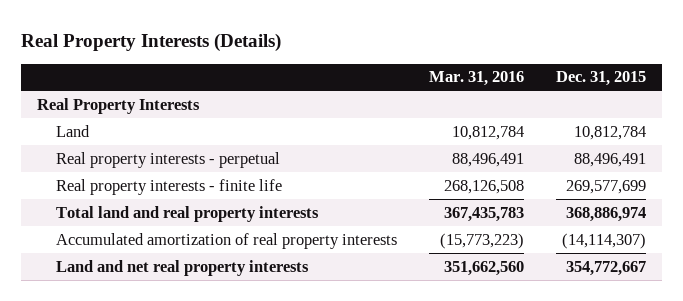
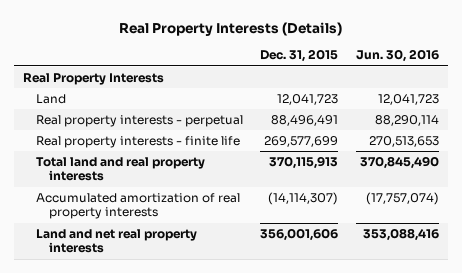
- | Mar. 31, 2016 | Dec. 31, 2015
+ | Dec. 31, 2015 | Jun. 30, 2016
- Land | 10,812,784 | 10,812,784
+ Land | 12,041,723 | 12,041,723
- Total land and real property interests | 367,435,783 | 368,886,974
+ Total land and real property interests | 370,115,913 | 370,845,490
- Land and net real property interests | 351,662,560 | 354,772,667
+ Land and net real property interests | 356,001,606 | 353,088,416

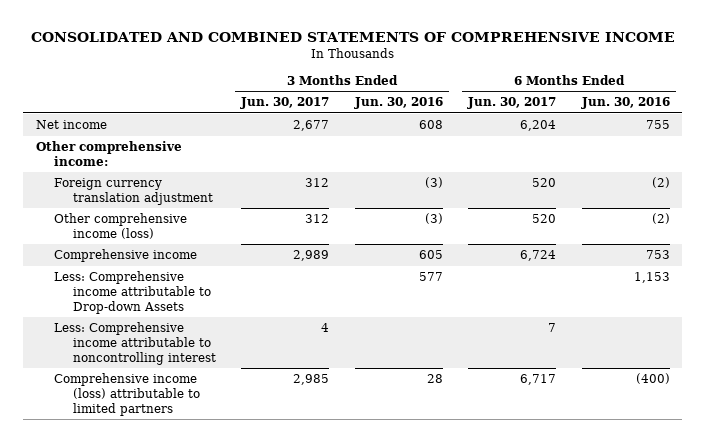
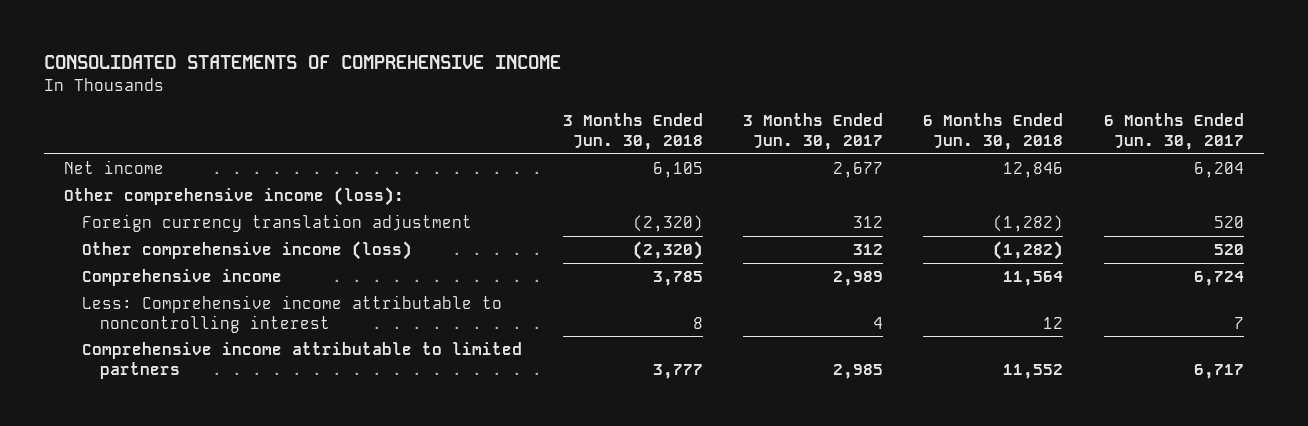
- CONSOLIDATED AND COMBINED STATEMENTS OF COMPREHENSIVE INCOME
+ CONSOLIDATED STATEMENTS OF COMPREHENSIVE INCOME
- | 3 Months Ended Jun. 30, 2017 | 3 Months Ended Jun. 30, 2016 | 6 Months Ended Jun. 30, 2017 | 6 Months Ended Jun. 30, 2016
+ | 3 Months Ended Jun. 30, 2018 | 3 Months Ended Jun. 30, 2017 | 6 Months Ended Jun. 30, 2018 | 6 Months Ended Jun. 30, 2017
- Other comprehensive income:
+ Other comprehensive income (loss):
- Less: Comprehensive income attributable to Drop-down Assets | | 577 | | 1,153
- Comprehensive income (loss) attributable to limited partners | 2,985 | 28 | 6,717 | (400)
+ Comprehensive income attributable to limited partners | 3,777 | 2,985 | 11,552 | 6,717

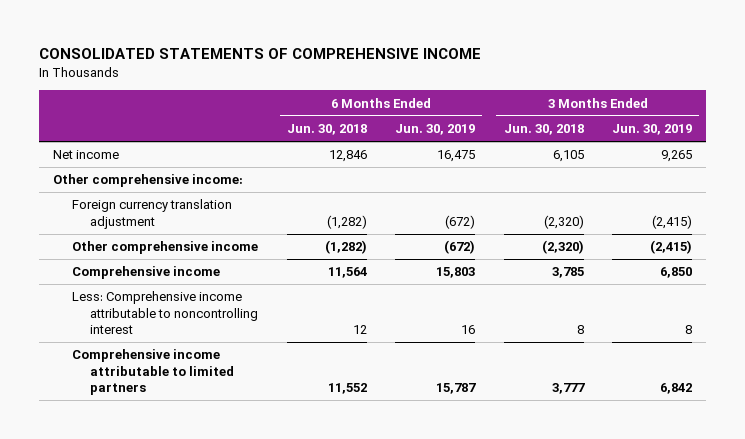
- | 3 Months Ended Jun. 30, 2018 | 3 Months Ended Jun. 30, 2017 | 6 Months Ended Jun. 30, 2018 | 6 Months Ended Jun. 30, 2017
+ | 6 Months Ended Jun. 30, 2018 | 6 Months Ended Jun. 30, 2019 | 3 Months Ended Jun. 30, 2018 | 3 Months Ended Jun. 30, 2019
- Other comprehensive income (loss):
+ Other comprehensive income:
- Other comprehensive income (loss) | (2,320) | 312 | (1,282) | 520
+ Other comprehensive income | (1,282) | (672) | (2,320) | (2,415)

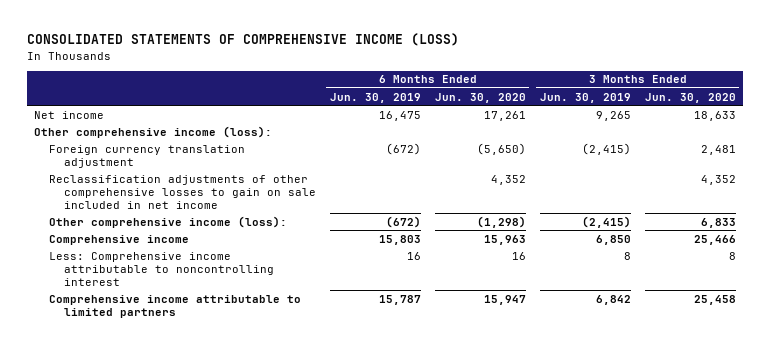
- CONSOLIDATED STATEMENTS OF COMPREHENSIVE INCOME
+ CONSOLIDATED STATEMENTS OF COMPREHENSIVE INCOME (LOSS)
- | 6 Months Ended Jun. 30, 2018 | 6 Months Ended Jun. 30, 2019 | 3 Months Ended Jun. 30, 2018 | 3 Months Ended Jun. 30, 2019
+ | 6 Months Ended Jun. 30, 2019 | 6 Months Ended Jun. 30, 2020 | 3 Months Ended Jun. 30, 2019 | 3 Months Ended Jun. 30, 2020
- Other comprehensive income:
+ Other comprehensive income (loss):
- Other comprehensive income | (1,282) | (672) | (2,320) | (2,415)
+ Reclassification adjustments of other comprehensive losses to gain on sale included in net income | | 4,352 | | 4,352
+ Other comprehensive income (loss): | (672) | (1,298) | (2,415) | 6,833

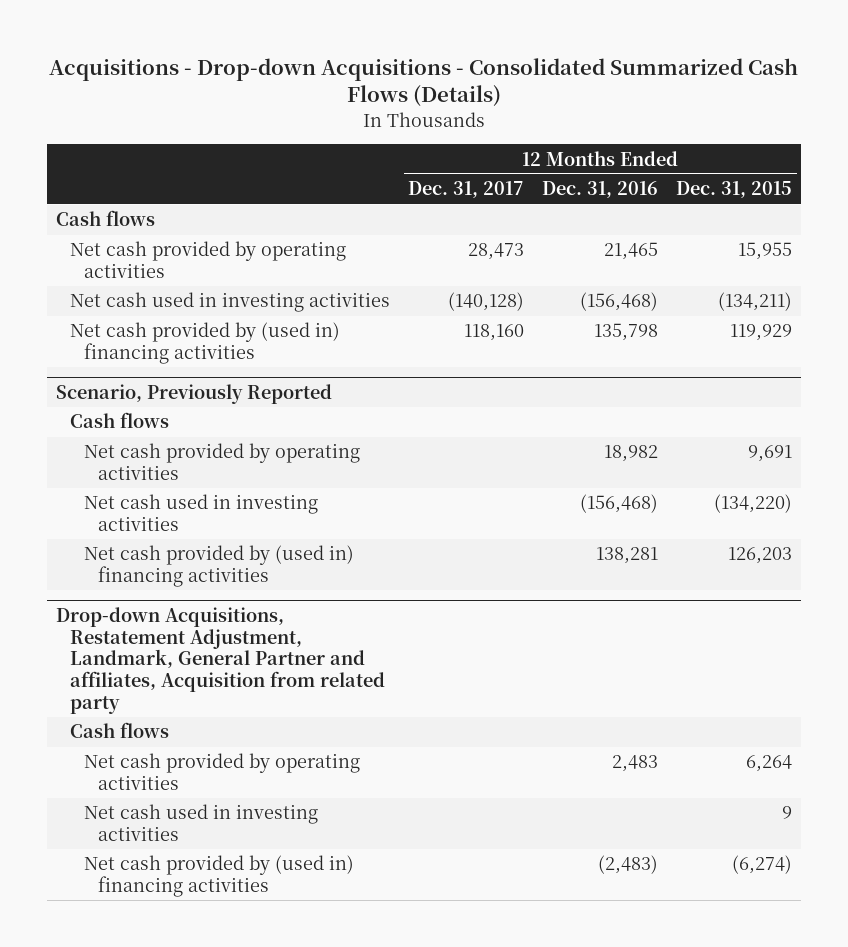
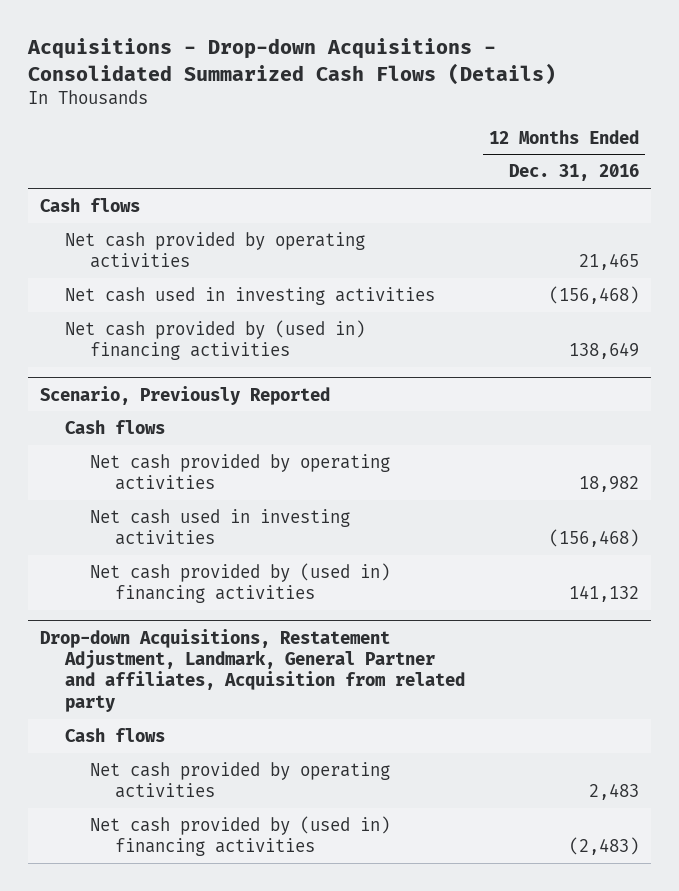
- | 12 Months Ended Dec. 31, 2017 | 12 Months Ended Dec. 31, 2016 | 12 Months Ended Dec. 31, 2015
+ | 12 Months Ended Dec. 31, 2016
- Net cash provided by (used in) financing activities | 118,160 | 135,798 | 119,929
+ Net cash provided by (used in) financing activities | 138,649
@ Scenario, Previously Reported
- Net cash provided by (used in) financing activities | | 138,281 | 126,203
+ Net cash provided by (used in) financing activities | 141,132
@ Drop-down Acquisitions, Restatement Adjustment, Landmark, General Partner and affiliates, Acquisition from related party
- Net cash used in investing activities | | | 9

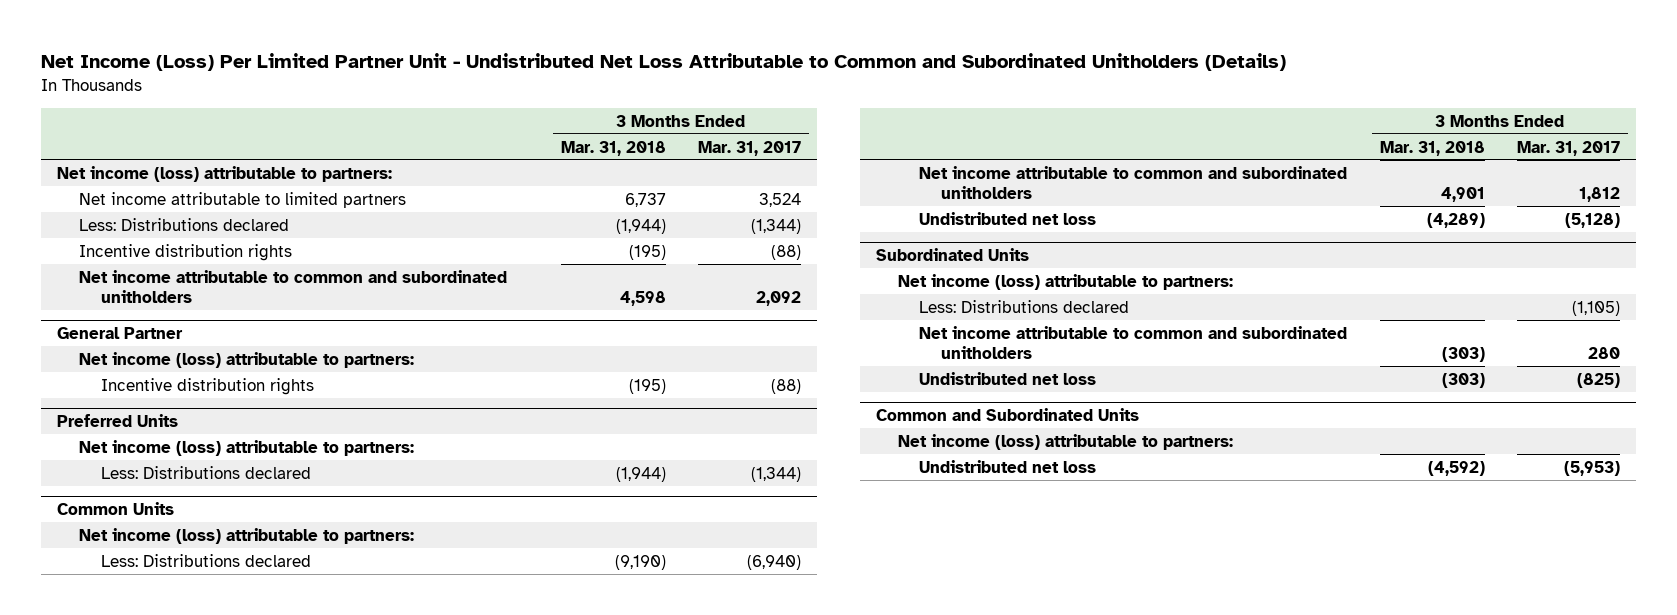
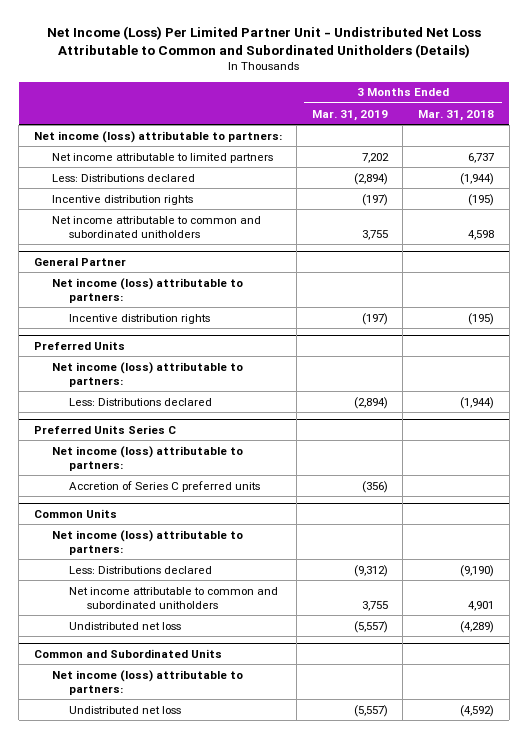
- | 3 Months Ended Mar. 31, 2018 | 3 Months Ended Mar. 31, 2017
+ | 3 Months Ended Mar. 31, 2019 | 3 Months Ended Mar. 31, 2018
+ Preferred Units Series C
+ Net income (loss) attributable to partners:
+ Accretion of Series C preferred units | (356) |
- Subordinated Units
- Net income (loss) attributable to partners:
- Less: Distributions declared | | (1,105)
- Net income attributable to common and subordinated unitholders | (303) | 280
- Undistributed net loss | (303) | (825)

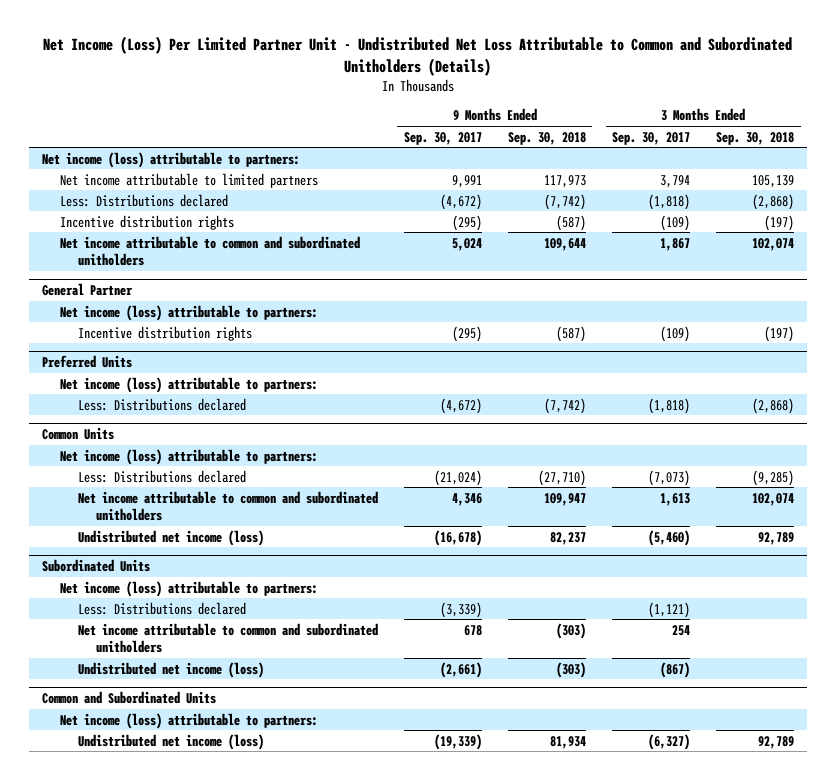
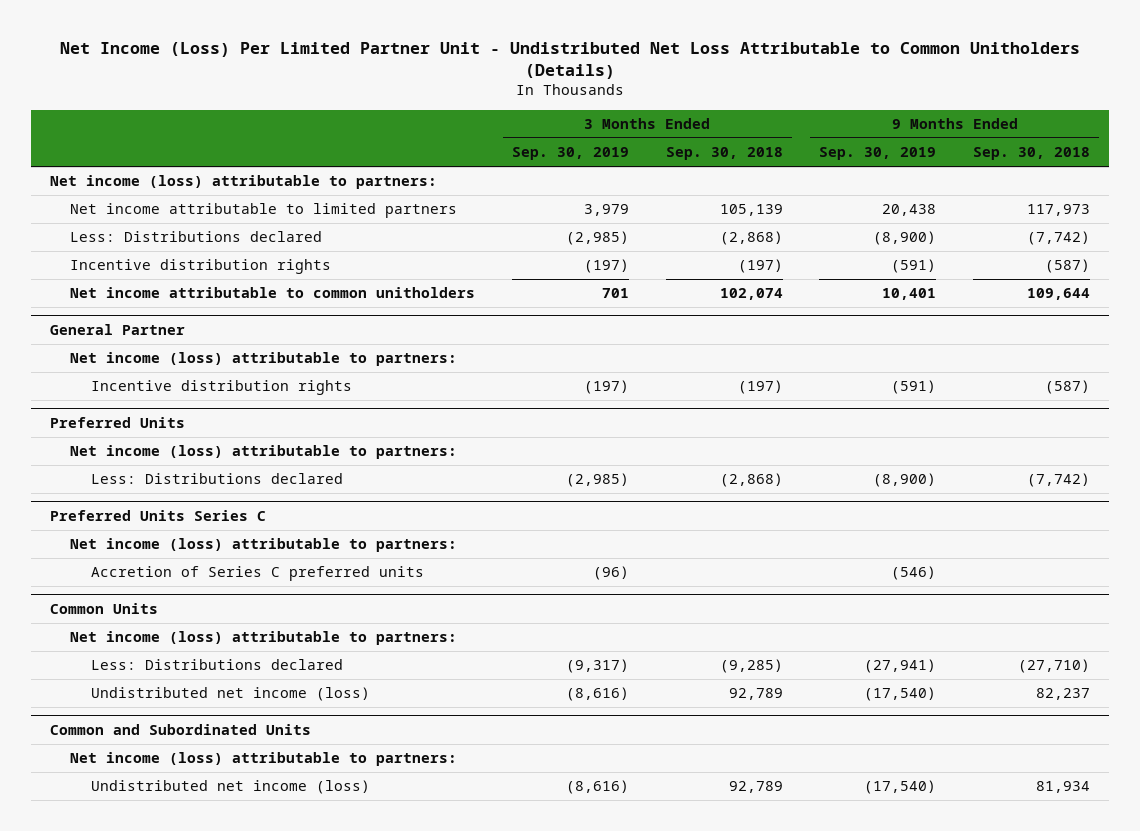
- Net Income (Loss) Per Limited Partner Unit - Undistributed Net Loss Attributable to Common and Subordinated Unitholders (Details)
+ Net Income (Loss) Per Limited Partner Unit - Undistributed Net Loss Attributable to Common Unitholders (Details)
- | 9 Months Ended Sep. 30, 2017 | 9 Months Ended Sep. 30, 2018 | 3 Months Ended Sep. 30, 2017 | 3 Months Ended Sep. 30, 2018
+ | 3 Months Ended Sep. 30, 2019 | 3 Months Ended Sep. 30, 2018 | 9 Months Ended Sep. 30, 2019 | 9 Months Ended Sep. 30, 2018
- Net income attributable to common and subordinated unitholders | 5,024 | 109,644 | 1,867 | 102,074
+ Net income attributable to common unitholders | 701 | 102,074 | 10,401 | 109,644
+ Preferred Units Series C
+ Net income (loss) attributable to partners:
+ Accretion of Series C preferred units | (96) | | (546) |
@ Common Units
- Net income attributable to common and subordinated unitholders | 4,346 | 109,947 | 1,613 | 102,074
- Subordinated Units
- Net income (loss) attributable to partners:
- Less: Distributions declared | (3,339) | | (1,121) |
- Net income attributable to common and subordinated unitholders | 678 | (303) | 254 |
- Undistributed net income (loss) | (2,661) | (303) | (867) |

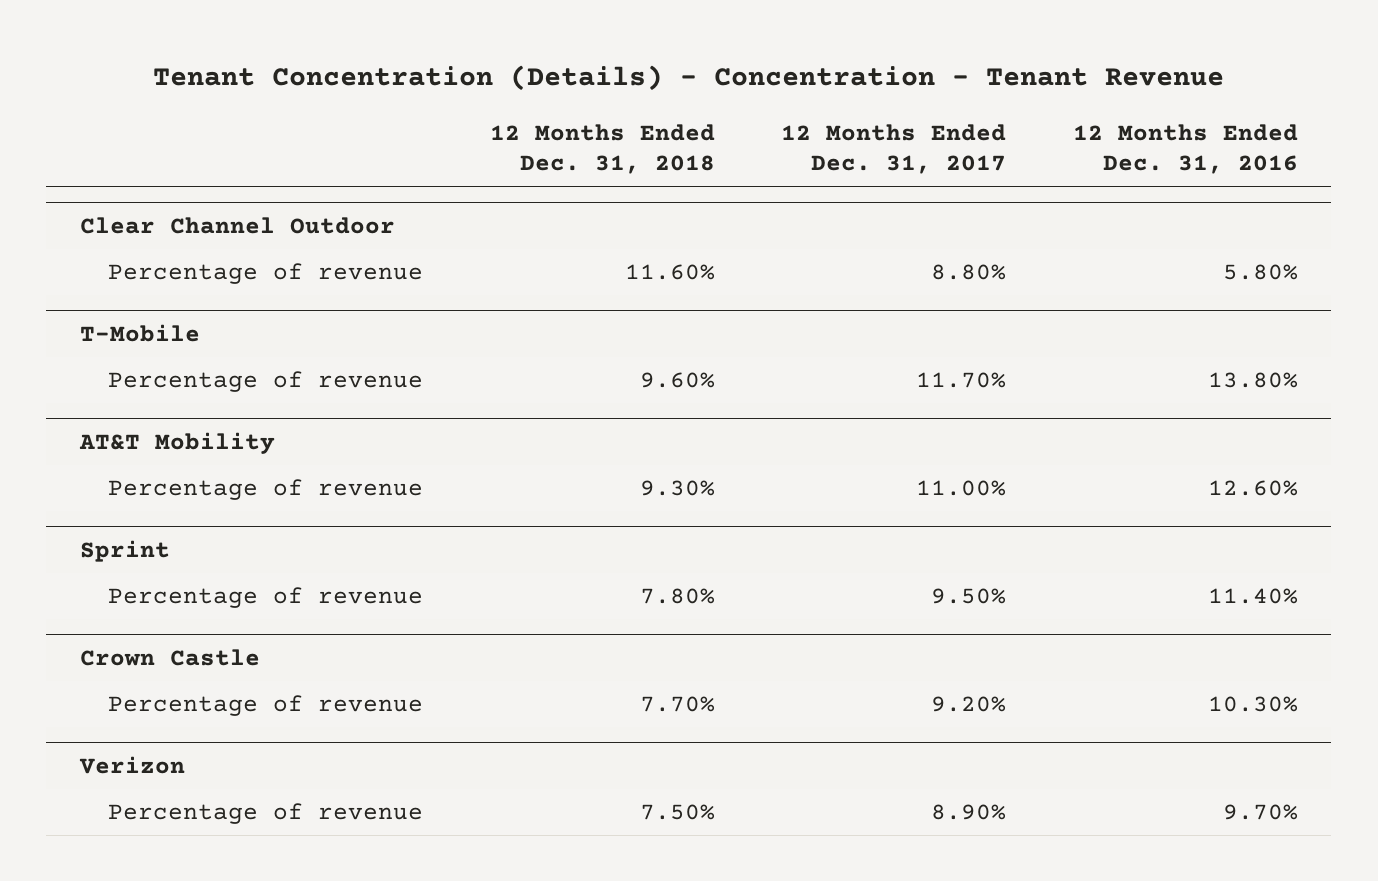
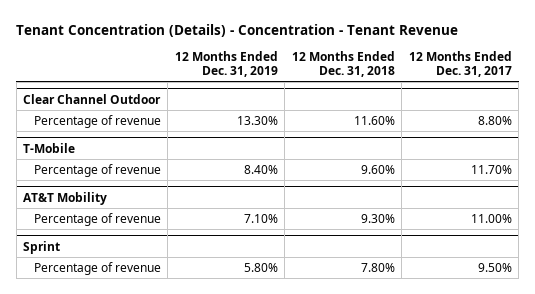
- | 12 Months Ended Dec. 31, 2018 | 12 Months Ended Dec. 31, 2017 | 12 Months Ended Dec. 31, 2016
+ | 12 Months Ended Dec. 31, 2019 | 12 Months Ended Dec. 31, 2018 | 12 Months Ended Dec. 31, 2017
- Crown Castle
- Percentage of revenue | 7.70% | 9.20% | 10.30%
- Verizon
- Percentage of revenue | 7.50% | 8.90% | 9.70%

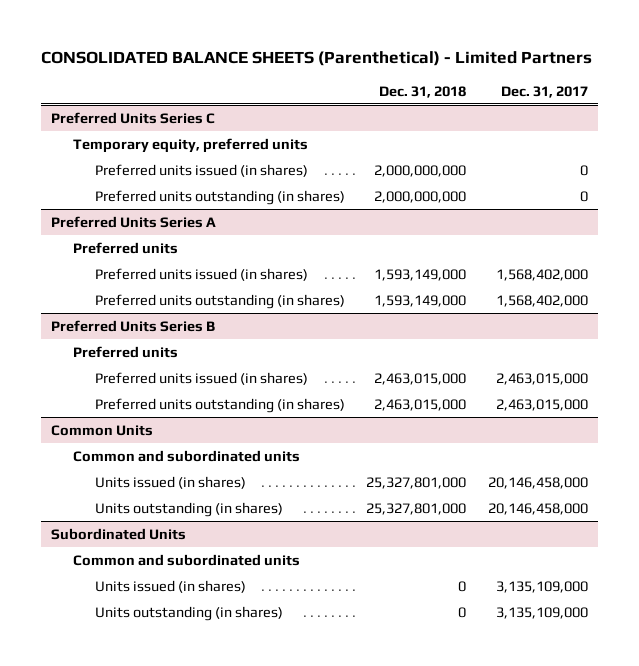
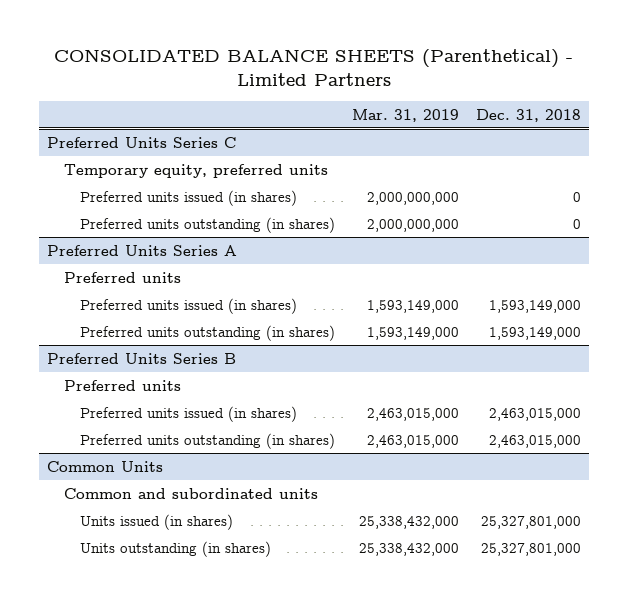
- | Dec. 31, 2018 | Dec. 31, 2017
+ | Mar. 31, 2019 | Dec. 31, 2018
@ Preferred Units Series C
- Preferred units issued (in shares) | 2,000,000,000 | 0
- Preferred units outstanding (in shares) | 2,000,000,000 | 0
+ Preferred units issued (in shares) | 2,000,000,000 | 0
+ Preferred units outstanding (in shares) | 2,000,000,000 | 0
- Subordinated Units
- Common and subordinated units
- Units issued (in shares) | 0 | 3,135,109,000
- Units outstanding (in shares) | 0 | 3,135,109,000

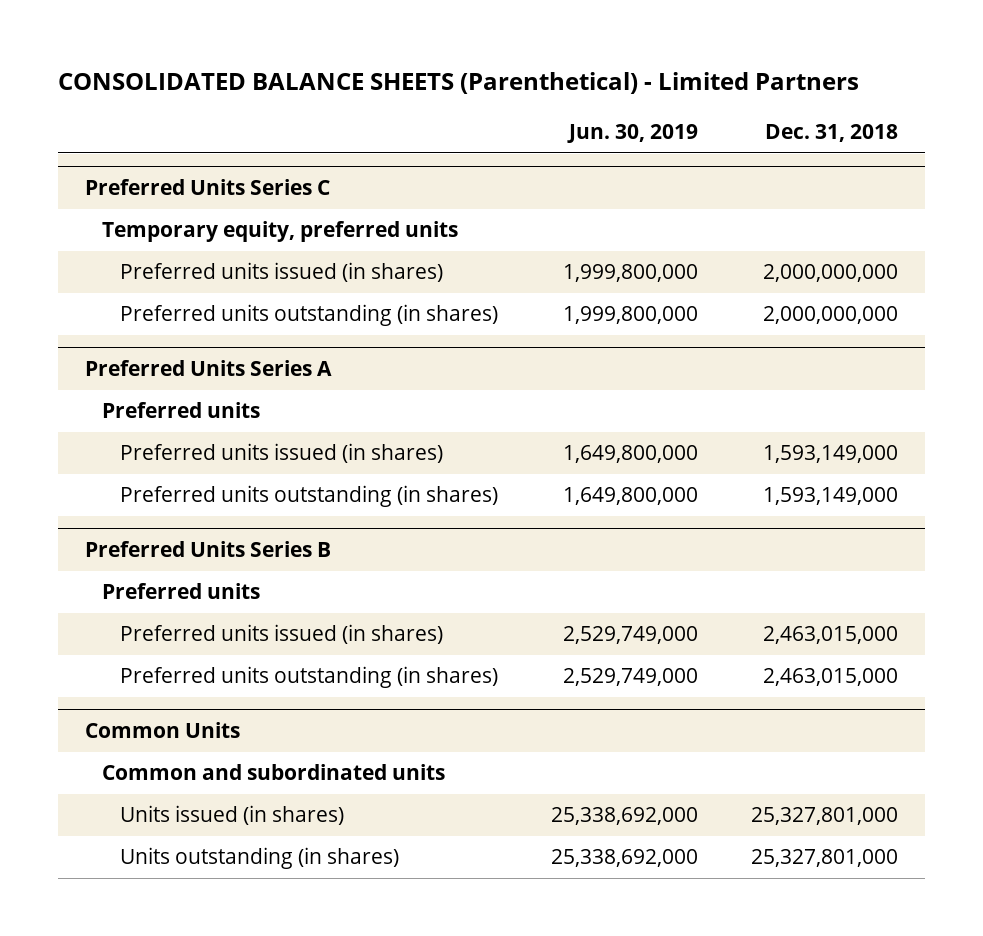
- | Mar. 31, 2019 | Dec. 31, 2018
+ | Jun. 30, 2019 | Dec. 31, 2018
@ Preferred Units Series C
- Preferred units issued (in shares) | 2,000,000,000 | 0
- Preferred units outstanding (in shares) | 2,000,000,000 | 0
+ Preferred units issued (in shares) | 1,999,800,000 | 2,000,000,000
+ Preferred units outstanding (in shares) | 1,999,800,000 | 2,000,000,000

